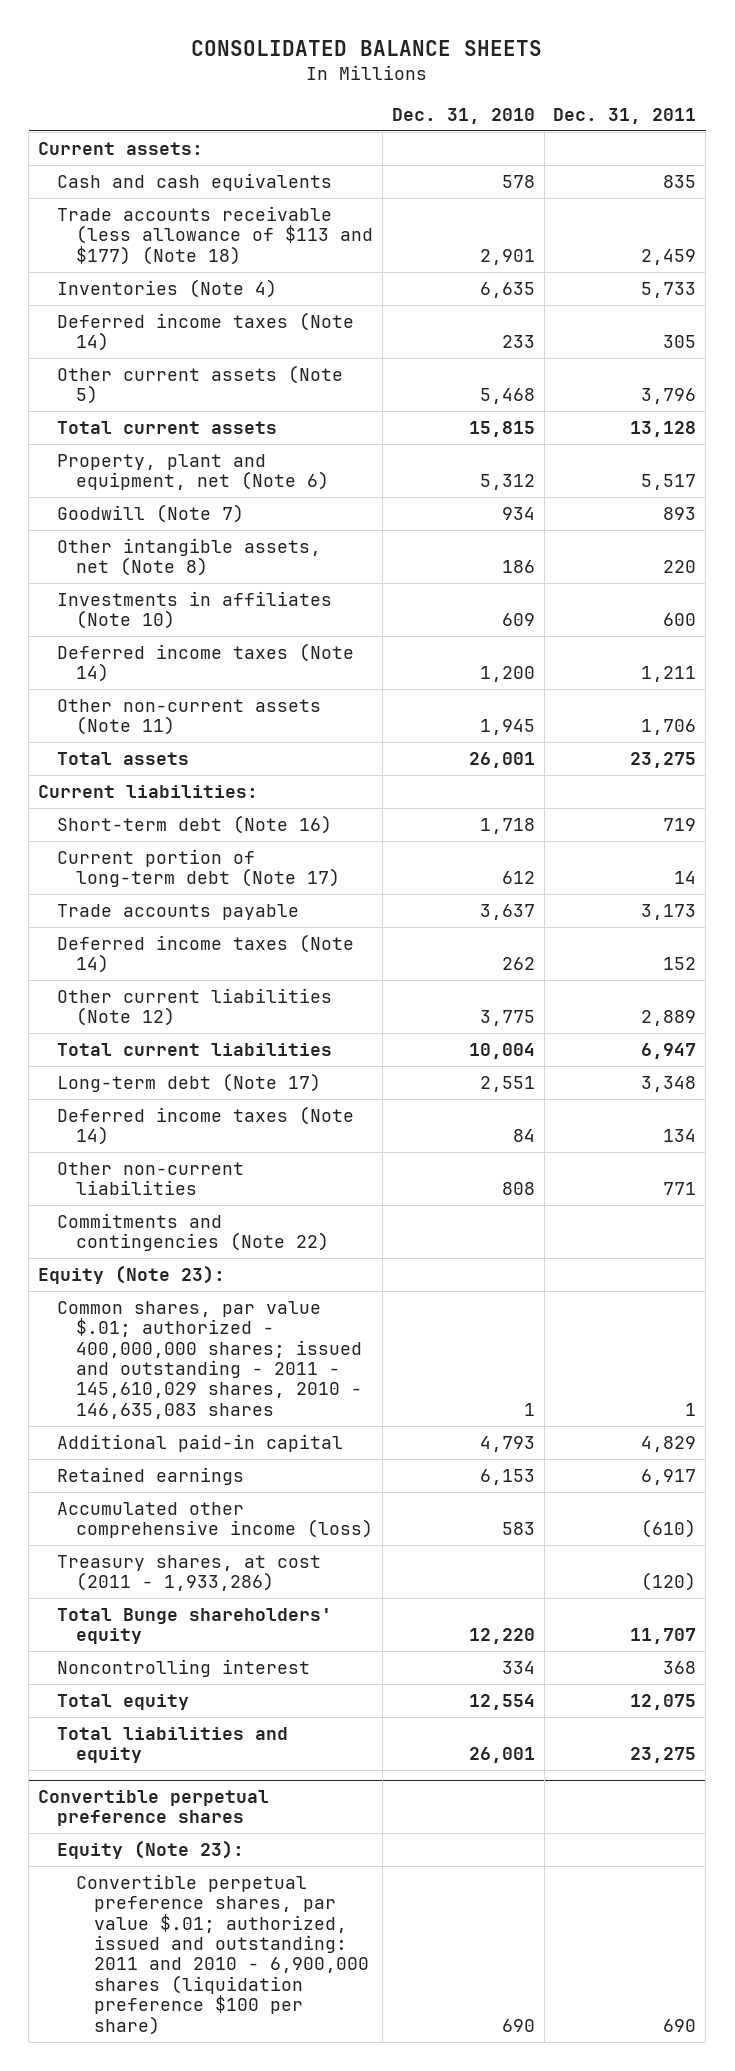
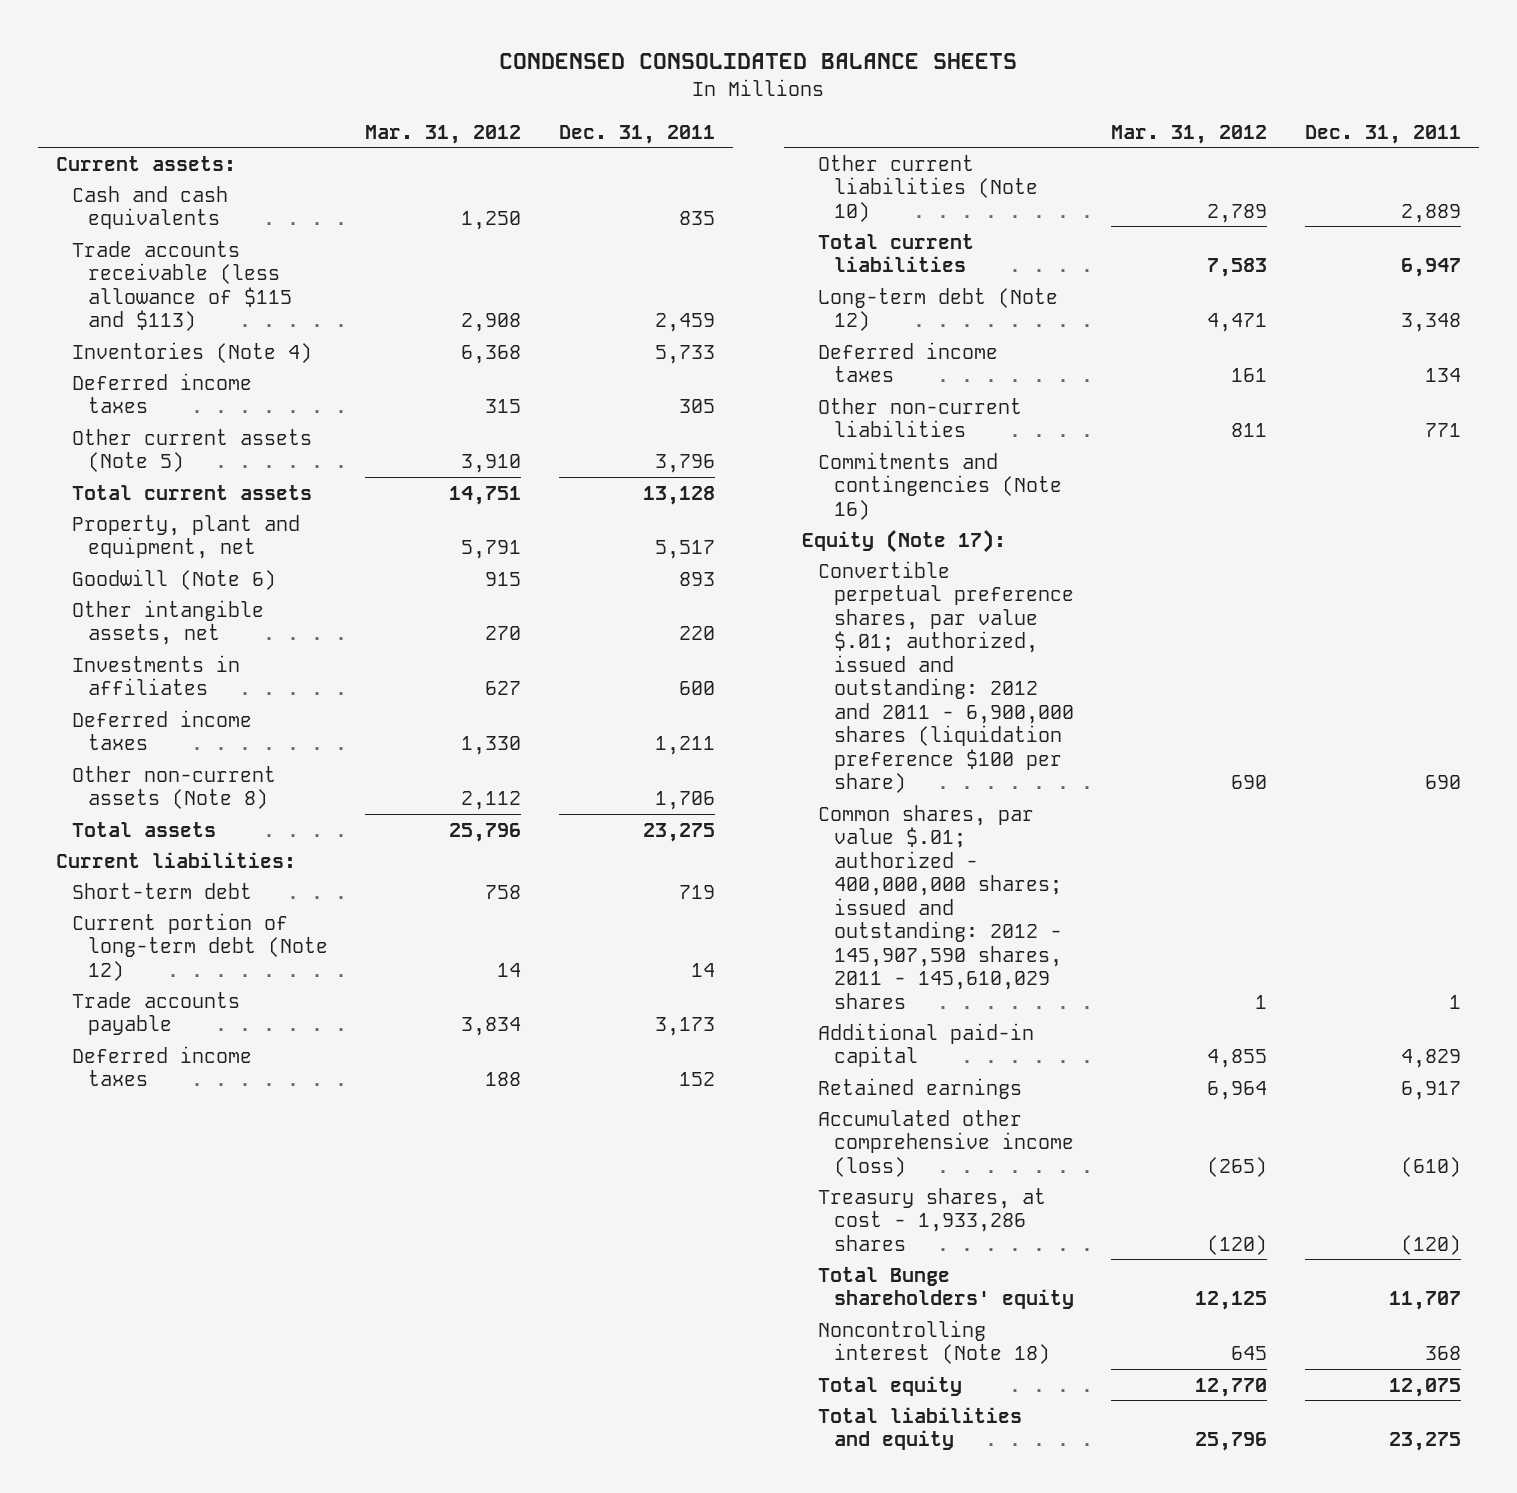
- CONSOLIDATED BALANCE SHEETS
+ CONDENSED CONSOLIDATED BALANCE SHEETS
- | Dec. 31, 2010 | Dec. 31, 2011
+ | Mar. 31, 2012 | Dec. 31, 2011
- Trade accounts receivable (less allowance of $113 and $177) (Note 18) | 2,901 | 2,459
+ Trade accounts receivable (less allowance of $115 and $113) | 2,908 | 2,459
- Deferred income taxes (Note 14) | 233 | 305
+ Deferred income taxes | 315 | 305
- Property, plant and equipment, net (Note 6) | 5,312 | 5,517
- Goodwill (Note 7) | 934 | 893
- Other intangible assets, net (Note 8) | 186 | 220
- Investments in affiliates (Note 10) | 609 | 600
- Deferred income taxes (Note 14) | 1,200 | 1,211
- Other non-current assets (Note 11) | 1,945 | 1,706
+ Property, plant and equipment, net | 5,791 | 5,517
+ Goodwill (Note 6) | 915 | 893
+ Other intangible assets, net | 270 | 220
+ Investments in affiliates | 627 | 600
+ Deferred income taxes | 1,330 | 1,211
+ Other non-current assets (Note 8) | 2,112 | 1,706
- Short-term debt (Note 16) | 1,718 | 719
- Current portion of long-term debt (Note 17) | 612 | 14
+ Short-term debt | 758 | 719
+ Current portion of long-term debt (Note 12) | 14 | 14
- Deferred income taxes (Note 14) | 262 | 152
- Other current liabilities (Note 12) | 3,775 | 2,889
+ Deferred income taxes | 188 | 152
+ Other current liabilities (Note 10) | 2,789 | 2,889
- Long-term debt (Note 17) | 2,551 | 3,348
- Deferred income taxes (Note 14) | 84 | 134
+ Long-term debt (Note 12) | 4,471 | 3,348
+ Deferred income taxes | 161 | 134
- Commitments and contingencies (Note 22)
- Equity (Note 23):
- Common shares, par value $.01; authorized - 400,000,000 shares; issued and outstanding - 2011 - 145,610,029 shares, 2010 - 146,635,083 shares | 1 | 1
+ Commitments and contingencies (Note 16)
+ Equity (Note 17):
+ Convertible perpetual preference shares, par value $.01; authorized, issued and outstanding: 2012 and 2011 - 6,900,000 shares (liquidation preference $100 per share) | 690 | 690
+ Common shares, par value $.01; authorized - 400,000,000 shares; issued and outstanding: 2012 - 145,907,590 shares, 2011 - 145,610,029 shares | 1 | 1
- Treasury shares, at cost (2011 - 1,933,286) | | (120)
+ Treasury shares, at cost - 1,933,286 shares | (120) | (120)
- Noncontrolling interest | 334 | 368
+ Noncontrolling interest (Note 18) | 645 | 368
- Convertible perpetual preference shares
- Equity (Note 23):
- Convertible perpetual preference shares, par value $.01; authorized, issued and outstanding: 2011 and 2010 - 6,900,000 shares (liquidation preference $100 per share) | 690 | 690

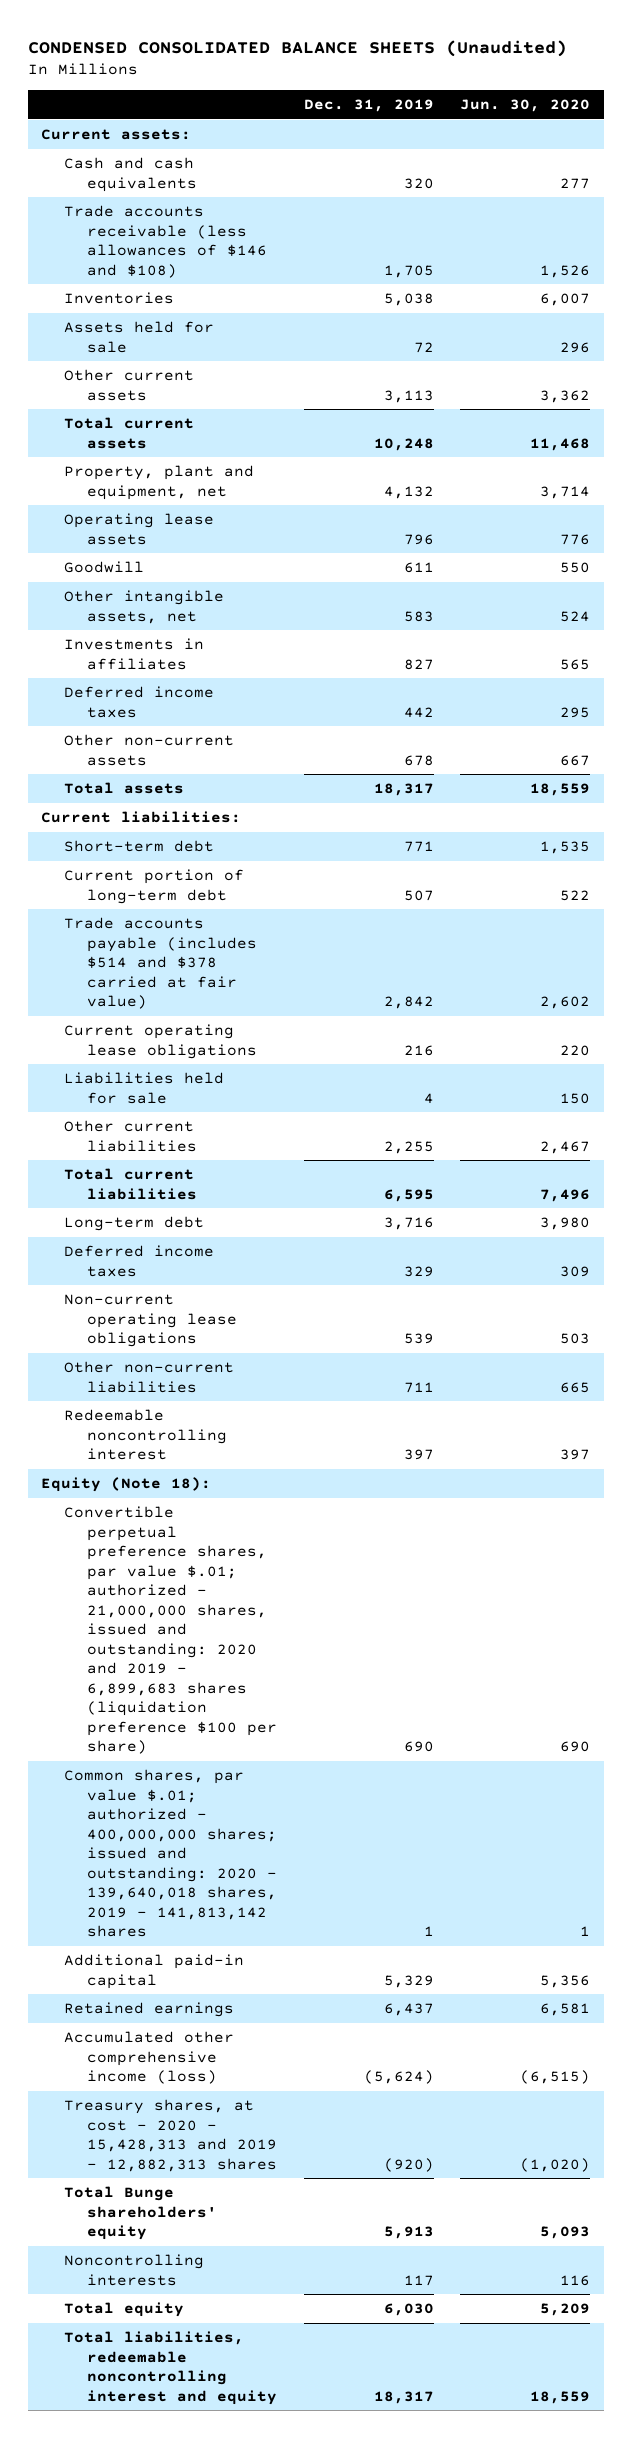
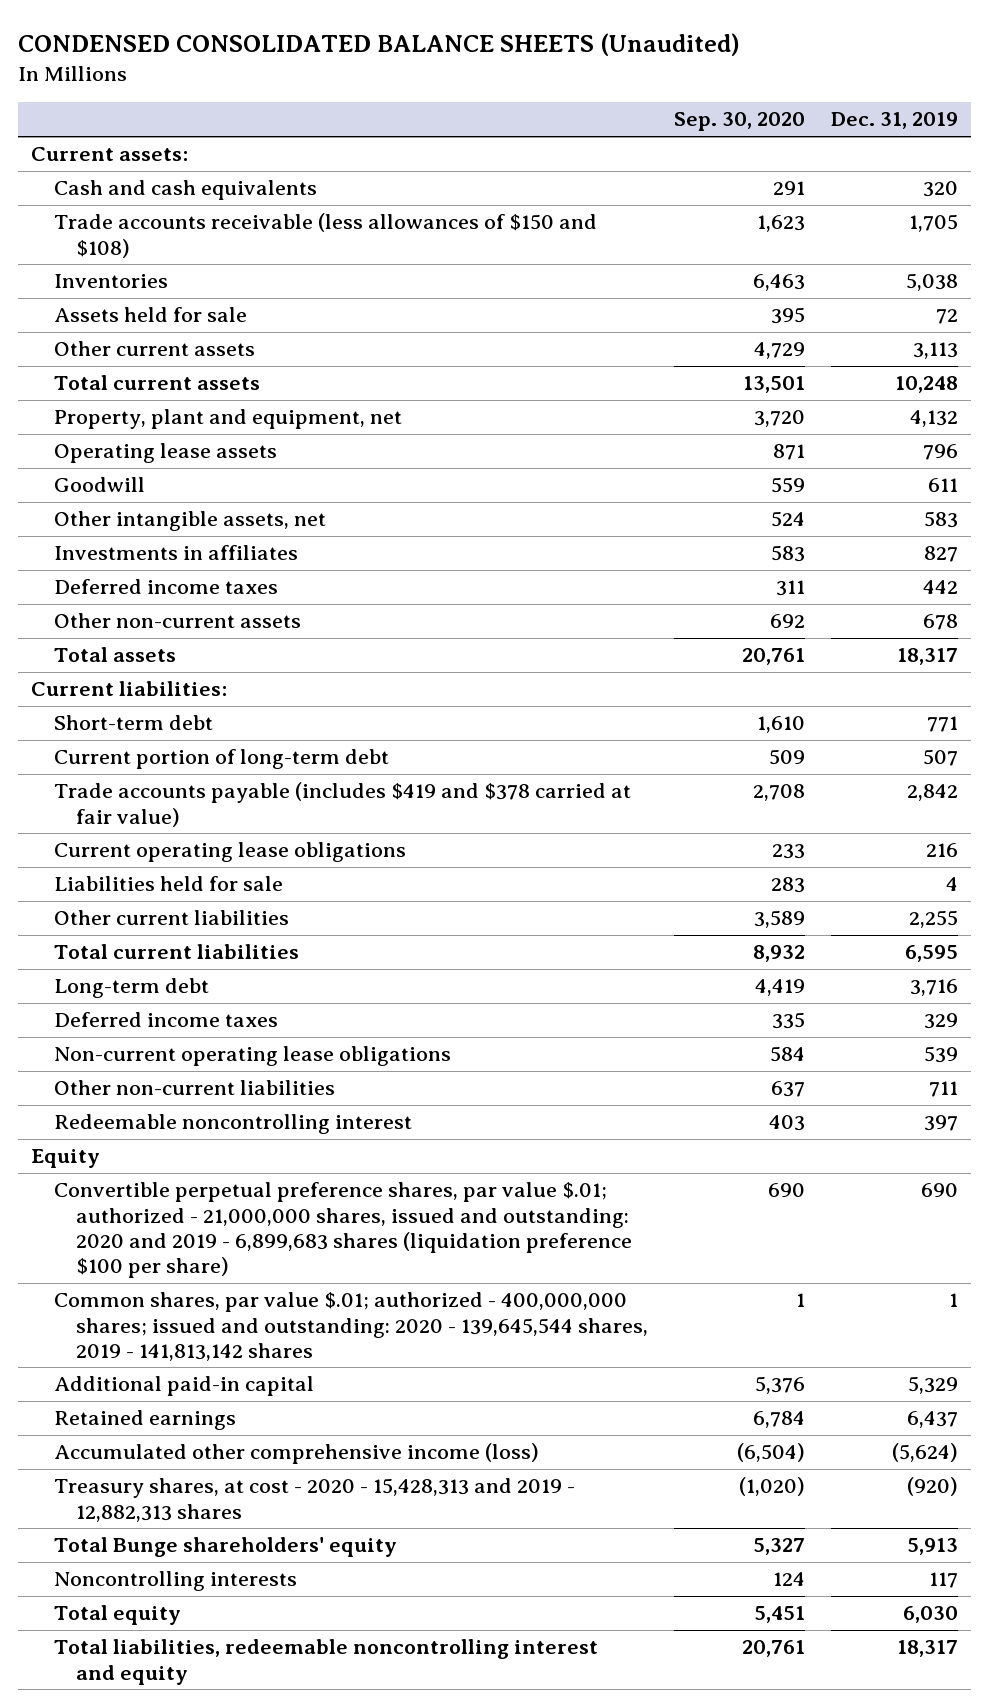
- | Dec. 31, 2019 | Jun. 30, 2020
+ | Sep. 30, 2020 | Dec. 31, 2019
- Trade accounts receivable (less allowances of $146 and $108) | 1,705 | 1,526
+ Trade accounts receivable (less allowances of $150 and $108) | 1,623 | 1,705
- Trade accounts payable (includes $514 and $378 carried at fair value) | 2,842 | 2,602
+ Trade accounts payable (includes $419 and $378 carried at fair value) | 2,708 | 2,842
- Equity (Note 18):
+ Equity
- Common shares, par value $.01; authorized - 400,000,000 shares; issued and outstanding: 2020 - 139,640,018 shares, 2019 - 141,813,142 shares | 1 | 1
+ Common shares, par value $.01; authorized - 400,000,000 shares; issued and outstanding: 2020 - 139,645,544 shares, 2019 - 141,813,142 shares | 1 | 1

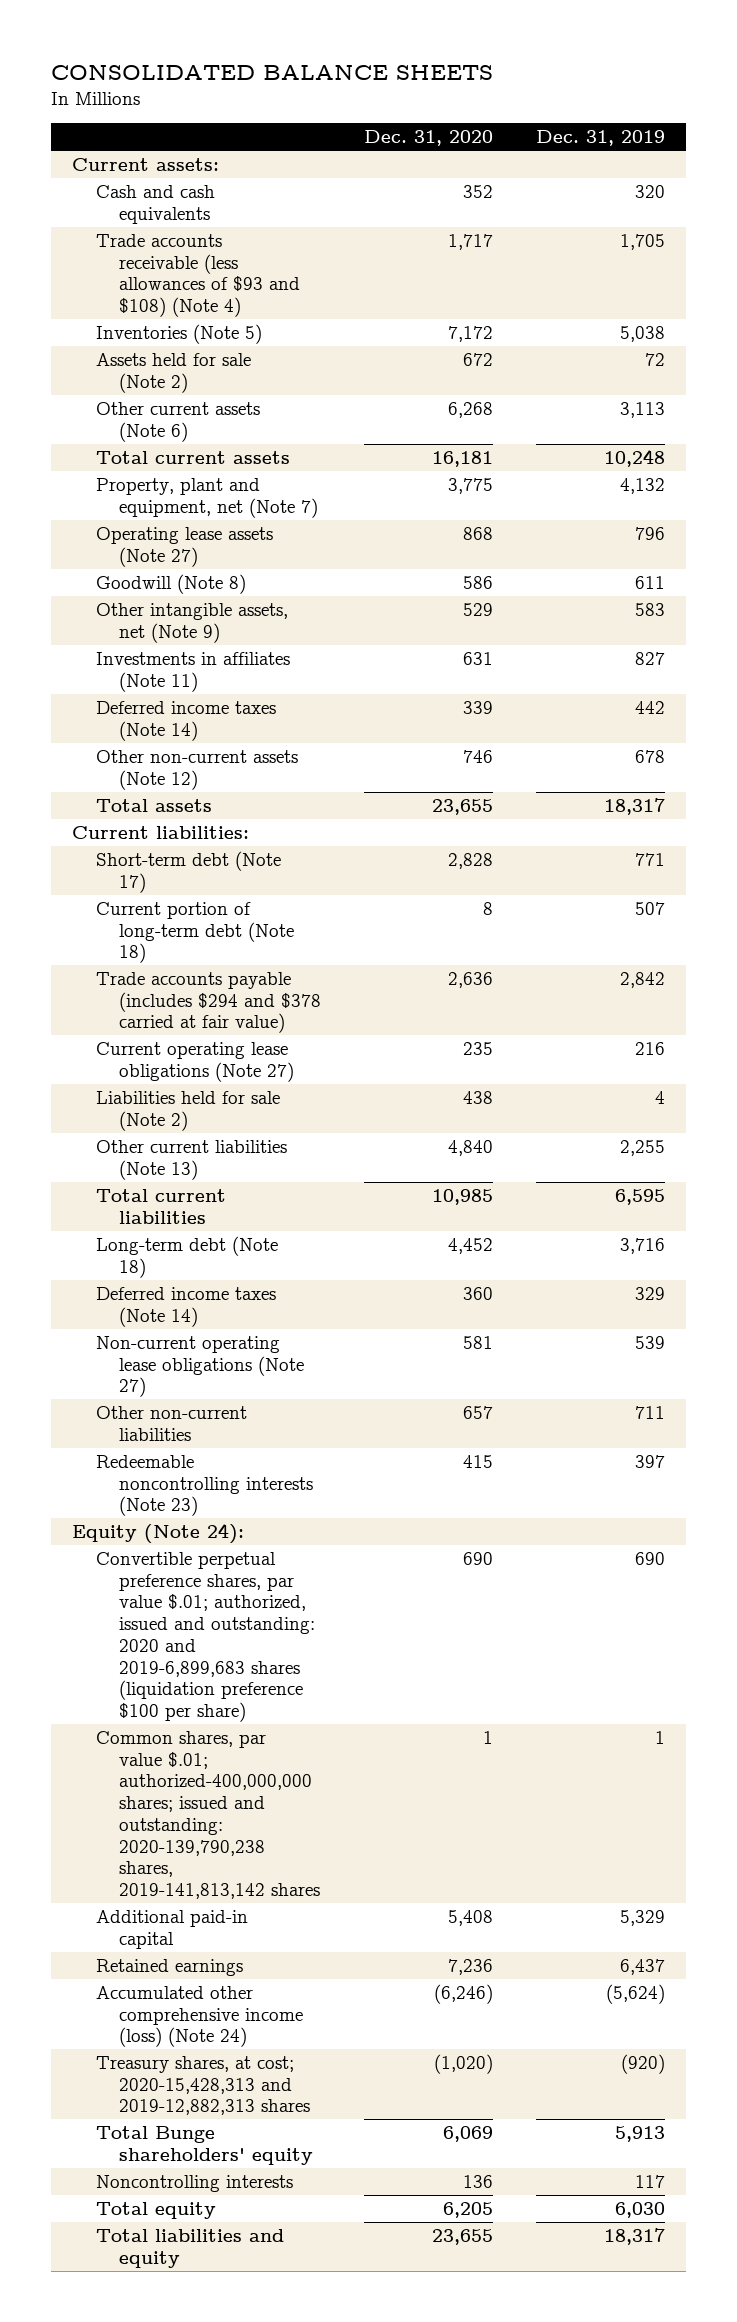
- CONDENSED CONSOLIDATED BALANCE SHEETS (Unaudited)
+ CONSOLIDATED BALANCE SHEETS
- | Sep. 30, 2020 | Dec. 31, 2019
+ | Dec. 31, 2020 | Dec. 31, 2019
- Trade accounts receivable (less allowances of $150 and $108) | 1,623 | 1,705
- Inventories | 6,463 | 5,038
- Assets held for sale | 395 | 72
- Other current assets | 4,729 | 3,113
+ Trade accounts receivable (less allowances of $93 and $108) (Note 4) | 1,717 | 1,705
+ Inventories (Note 5) | 7,172 | 5,038
+ Assets held for sale (Note 2) | 672 | 72
+ Other current assets (Note 6) | 6,268 | 3,113
- Property, plant and equipment, net | 3,720 | 4,132
- Operating lease assets | 871 | 796
- Goodwill | 559 | 611
- Other intangible assets, net | 524 | 583
- Investments in affiliates | 583 | 827
- Deferred income taxes | 311 | 442
- Other non-current assets | 692 | 678
+ Property, plant and equipment, net (Note 7) | 3,775 | 4,132
+ Operating lease assets (Note 27) | 868 | 796
+ Goodwill (Note 8) | 586 | 611
+ Other intangible assets, net (Note 9) | 529 | 583
+ Investments in affiliates (Note 11) | 631 | 827
+ Deferred income taxes (Note 14) | 339 | 442
+ Other non-current assets (Note 12) | 746 | 678
- Short-term debt | 1,610 | 771
- Current portion of long-term debt | 509 | 507
- Trade accounts payable (includes $419 and $378 carried at fair value) | 2,708 | 2,842
- Current operating lease obligations | 233 | 216
- Liabilities held for sale | 283 | 4
- Other current liabilities | 3,589 | 2,255
+ Short-term debt (Note 17) | 2,828 | 771
+ Current portion of long-term debt (Note 18) | 8 | 507
+ Trade accounts payable (includes $294 and $378 carried at fair value) | 2,636 | 2,842
+ Current operating lease obligations (Note 27) | 235 | 216
+ Liabilities held for sale (Note 2) | 438 | 4
+ Other current liabilities (Note 13) | 4,840 | 2,255
- Long-term debt | 4,419 | 3,716
- Deferred income taxes | 335 | 329
- Non-current operating lease obligations | 584 | 539
+ Long-term debt (Note 18) | 4,452 | 3,716
+ Deferred income taxes (Note 14) | 360 | 329
+ Non-current operating lease obligations (Note 27) | 581 | 539
- Redeemable noncontrolling interest | 403 | 397
- Equity
- Convertible perpetual preference shares, par value $.01; authorized - 21,000,000 shares, issued and outstanding: 2020 and 2019 - 6,899,683 shares (liquidation preference $100 per share) | 690 | 690
- Common shares, par value $.01; authorized - 400,000,000 shares; issued and outstanding: 2020 - 139,645,544 shares, 2019 - 141,813,142 shares | 1 | 1
+ Redeemable noncontrolling interests (Note 23) | 415 | 397
+ Equity (Note 24):
+ Convertible perpetual preference shares, par value $.01; authorized, issued and outstanding: 2020 and 2019-6,899,683 shares (liquidation preference $100 per share) | 690 | 690
+ Common shares, par value $.01; authorized-400,000,000 shares; issued and outstanding: 2020-139,790,238 shares, 2019-141,813,142 shares | 1 | 1
- Accumulated other comprehensive income (loss) | (6,504) | (5,624)
- Treasury shares, at cost - 2020 - 15,428,313 and 2019 - 12,882,313 shares | (1,020) | (920)
+ Accumulated other comprehensive income (loss) (Note 24) | (6,246) | (5,624)
+ Treasury shares, at cost; 2020-15,428,313 and 2019-12,882,313 shares | (1,020) | (920)
- Total liabilities, redeemable noncontrolling interest and equity | 20,761 | 18,317
+ Total liabilities and equity | 23,655 | 18,317

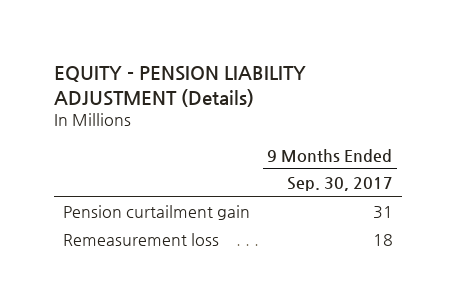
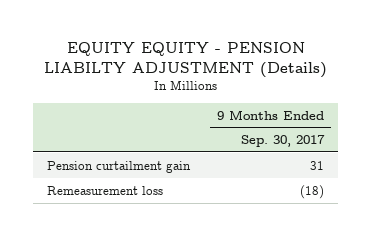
- EQUITY - PENSION LIABILITY ADJUSTMENT (Details)
+ EQUITY EQUITY - PENSION LIABILTY ADJUSTMENT (Details)
- Remeasurement loss | 18
+ Remeasurement loss | (18)

